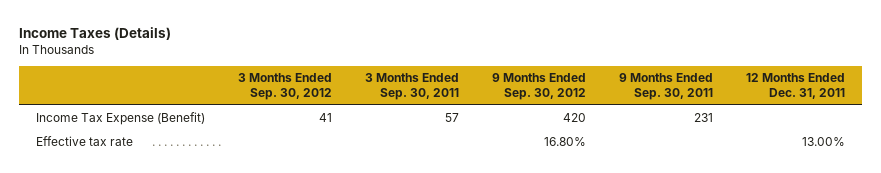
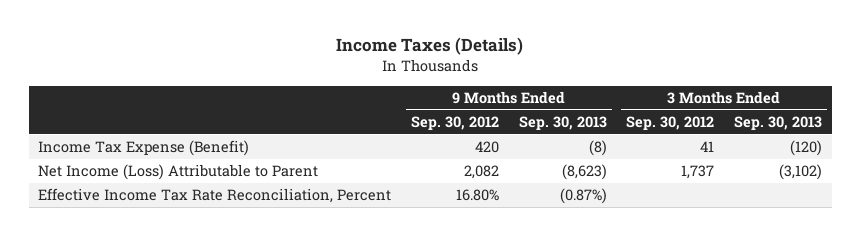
- | 3 Months Ended Sep. 30, 2012 | 3 Months Ended Sep. 30, 2011 | 9 Months Ended Sep. 30, 2012 | 9 Months Ended Sep. 30, 2011 | 12 Months Ended Dec. 31, 2011
+ | 9 Months Ended Sep. 30, 2012 | 9 Months Ended Sep. 30, 2013 | 3 Months Ended Sep. 30, 2012 | 3 Months Ended Sep. 30, 2013
- Effective tax rate | | | 16.80% | | 13.00%
+ Net Income (Loss) Attributable to Parent | 2,082 | (8,623) | 1,737 | (3,102)
+ Effective Income Tax Rate Reconciliation, Percent | 16.80% | (0.87%) | |

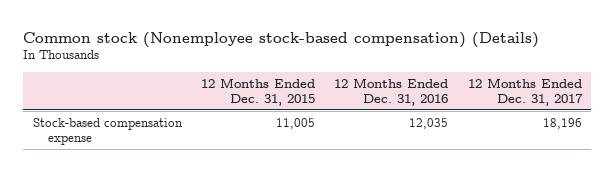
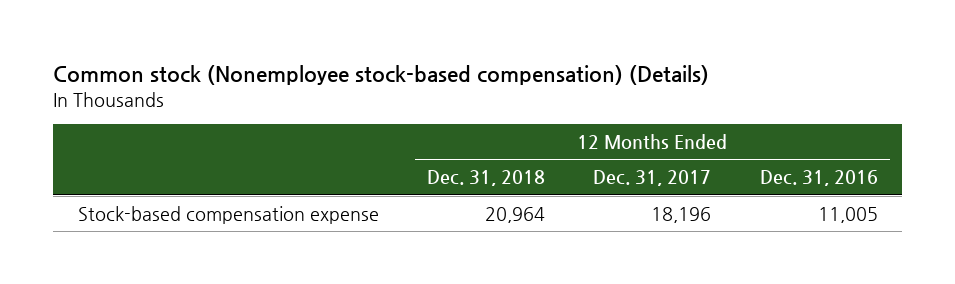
- | 12 Months Ended Dec. 31, 2015 | 12 Months Ended Dec. 31, 2016 | 12 Months Ended Dec. 31, 2017
+ | 12 Months Ended Dec. 31, 2018 | 12 Months Ended Dec. 31, 2017 | 12 Months Ended Dec. 31, 2016
- Stock-based compensation expense | 11,005 | 12,035 | 18,196
+ Stock-based compensation expense | 20,964 | 18,196 | 11,005

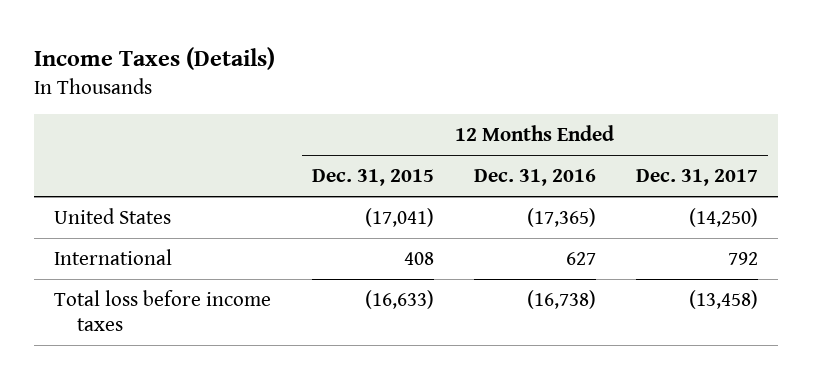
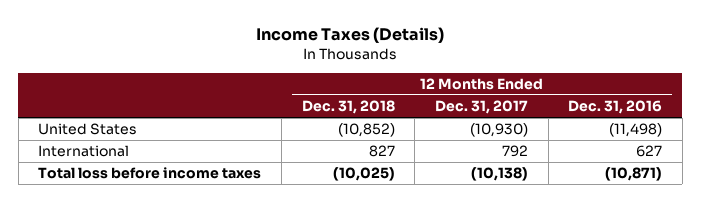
- | 12 Months Ended Dec. 31, 2015 | 12 Months Ended Dec. 31, 2016 | 12 Months Ended Dec. 31, 2017
+ | 12 Months Ended Dec. 31, 2018 | 12 Months Ended Dec. 31, 2017 | 12 Months Ended Dec. 31, 2016
- United States | (17,041) | (17,365) | (14,250)
+ United States | (10,852) | (10,930) | (11,498)
- Total loss before income taxes | (16,633) | (16,738) | (13,458)
+ Total loss before income taxes | (10,025) | (10,138) | (10,871)

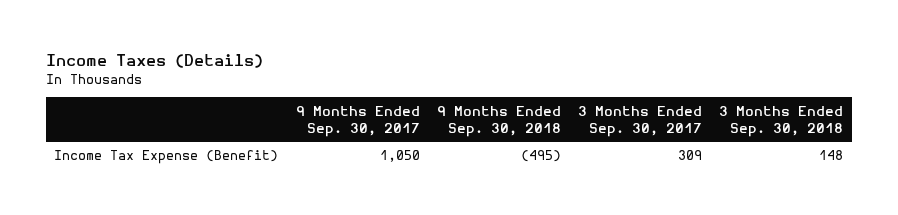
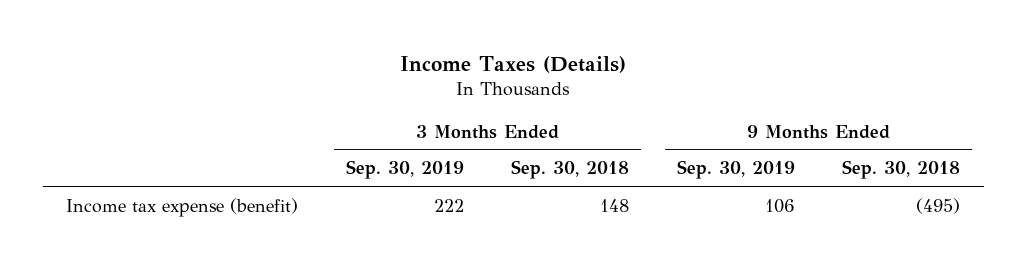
- | 9 Months Ended Sep. 30, 2017 | 9 Months Ended Sep. 30, 2018 | 3 Months Ended Sep. 30, 2017 | 3 Months Ended Sep. 30, 2018
+ | 3 Months Ended Sep. 30, 2019 | 3 Months Ended Sep. 30, 2018 | 9 Months Ended Sep. 30, 2019 | 9 Months Ended Sep. 30, 2018
- Income Tax Expense (Benefit) | 1,050 | (495) | 309 | 148
+ Income tax expense (benefit) | 222 | 148 | 106 | (495)

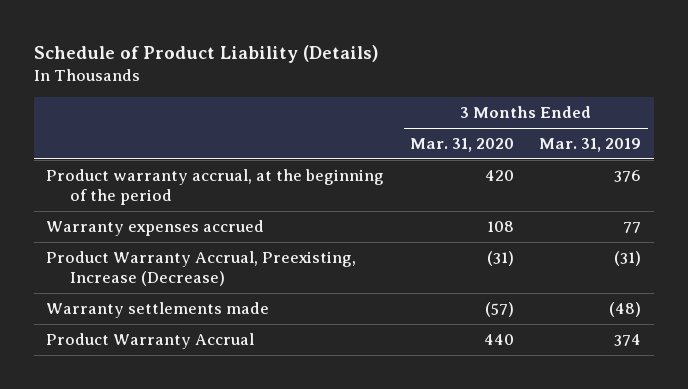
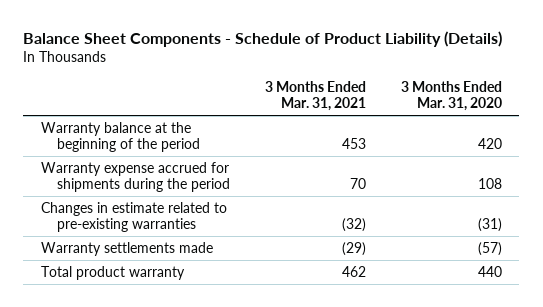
- Schedule of Product Liability (Details)
+ Balance Sheet Components - Schedule of Product Liability (Details)
- | 3 Months Ended Mar. 31, 2020 | 3 Months Ended Mar. 31, 2019
+ | 3 Months Ended Mar. 31, 2021 | 3 Months Ended Mar. 31, 2020
- Product warranty accrual, at the beginning of the period | 420 | 376
- Warranty expenses accrued | 108 | 77
- Product Warranty Accrual, Preexisting, Increase (Decrease) | (31) | (31)
+ Warranty balance at the beginning of the period | 453 | 420
+ Warranty expense accrued for shipments during the period | 70 | 108
+ Changes in estimate related to pre-existing warranties | (32) | (31)
- Product Warranty Accrual | 440 | 374
+ Total product warranty | 462 | 440

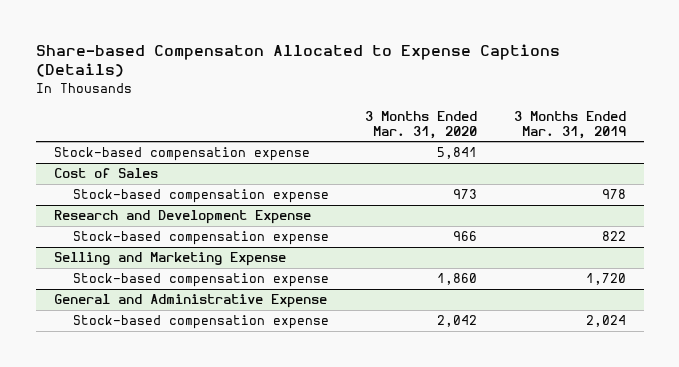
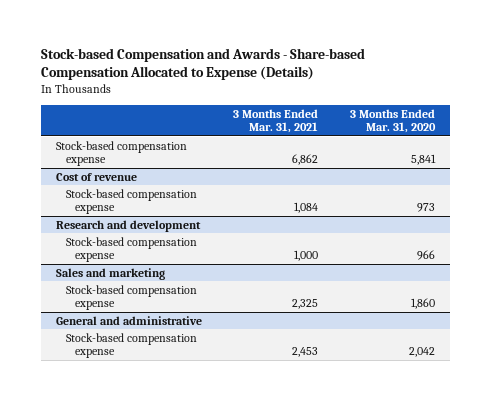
- Share-based Compensaton Allocated to Expense Captions (Details)
+ Stock-based Compensation and Awards - Share-based Compensation Allocated to Expense (Details)
- | 3 Months Ended Mar. 31, 2020 | 3 Months Ended Mar. 31, 2019
+ | 3 Months Ended Mar. 31, 2021 | 3 Months Ended Mar. 31, 2020
- Cost of Sales
+ Cost of revenue
- Research and Development Expense
+ Research and development
- Selling and Marketing Expense
+ Sales and marketing
- General and Administrative Expense
+ General and administrative

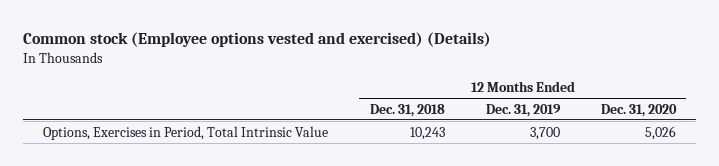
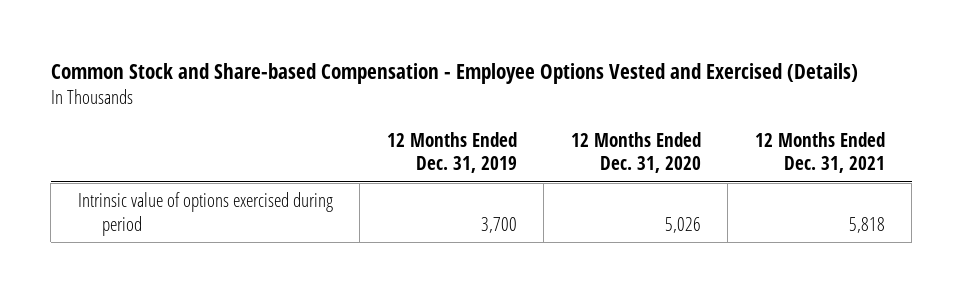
- Common stock (Employee options vested and exercised) (Details)
+ Common Stock and Share-based Compensation - Employee Options Vested and Exercised (Details)
- | 12 Months Ended Dec. 31, 2018 | 12 Months Ended Dec. 31, 2019 | 12 Months Ended Dec. 31, 2020
+ | 12 Months Ended Dec. 31, 2019 | 12 Months Ended Dec. 31, 2020 | 12 Months Ended Dec. 31, 2021
- Options, Exercises in Period, Total Intrinsic Value | 10,243 | 3,700 | 5,026
+ Intrinsic value of options exercised during period | 3,700 | 5,026 | 5,818

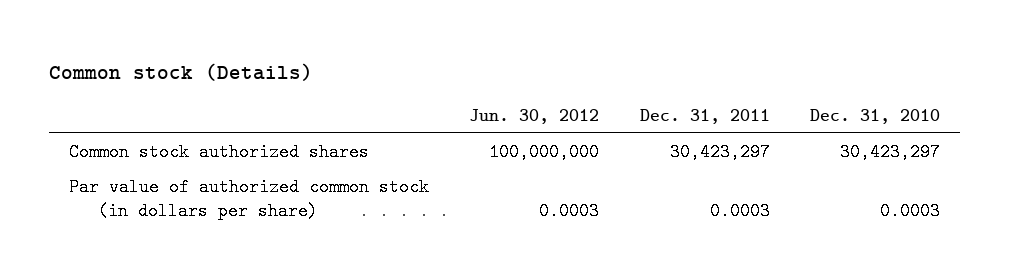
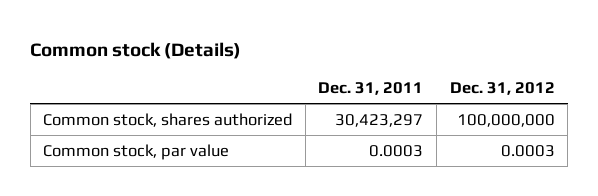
- | Jun. 30, 2012 | Dec. 31, 2011 | Dec. 31, 2010
+ | Dec. 31, 2011 | Dec. 31, 2012
- Common stock authorized shares | 100,000,000 | 30,423,297 | 30,423,297
- Par value of authorized common stock (in dollars per share) | 0.0003 | 0.0003 | 0.0003
+ Common stock, shares authorized | 30,423,297 | 100,000,000
+ Common stock, par value | 0.0003 | 0.0003

